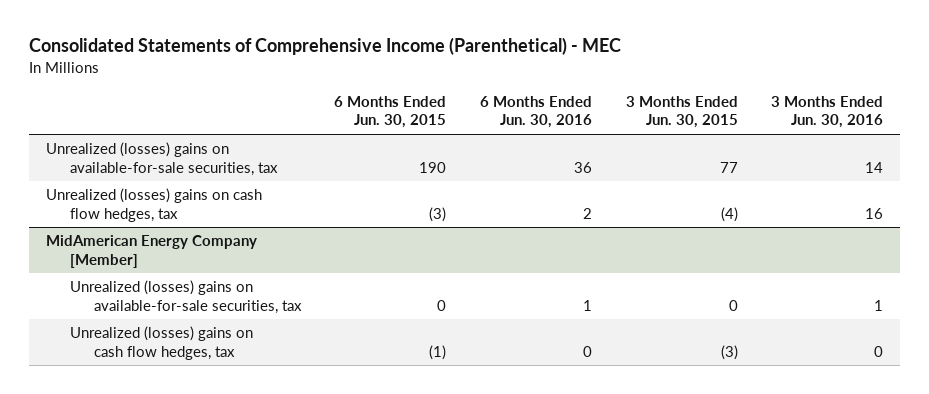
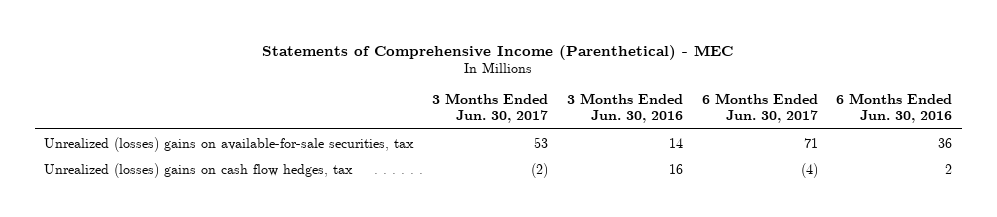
- Consolidated Statements of Comprehensive Income (Parenthetical) - MEC
+ Statements of Comprehensive Income (Parenthetical) - MEC
- | 6 Months Ended Jun. 30, 2015 | 6 Months Ended Jun. 30, 2016 | 3 Months Ended Jun. 30, 2015 | 3 Months Ended Jun. 30, 2016
+ | 3 Months Ended Jun. 30, 2017 | 3 Months Ended Jun. 30, 2016 | 6 Months Ended Jun. 30, 2017 | 6 Months Ended Jun. 30, 2016
- MidAmerican Energy Company [Member]
- Unrealized (losses) gains on available-for-sale securities, tax | 0 | 1 | 0 | 1
- Unrealized (losses) gains on cash flow hedges, tax | (1) | 0 | (3) | 0

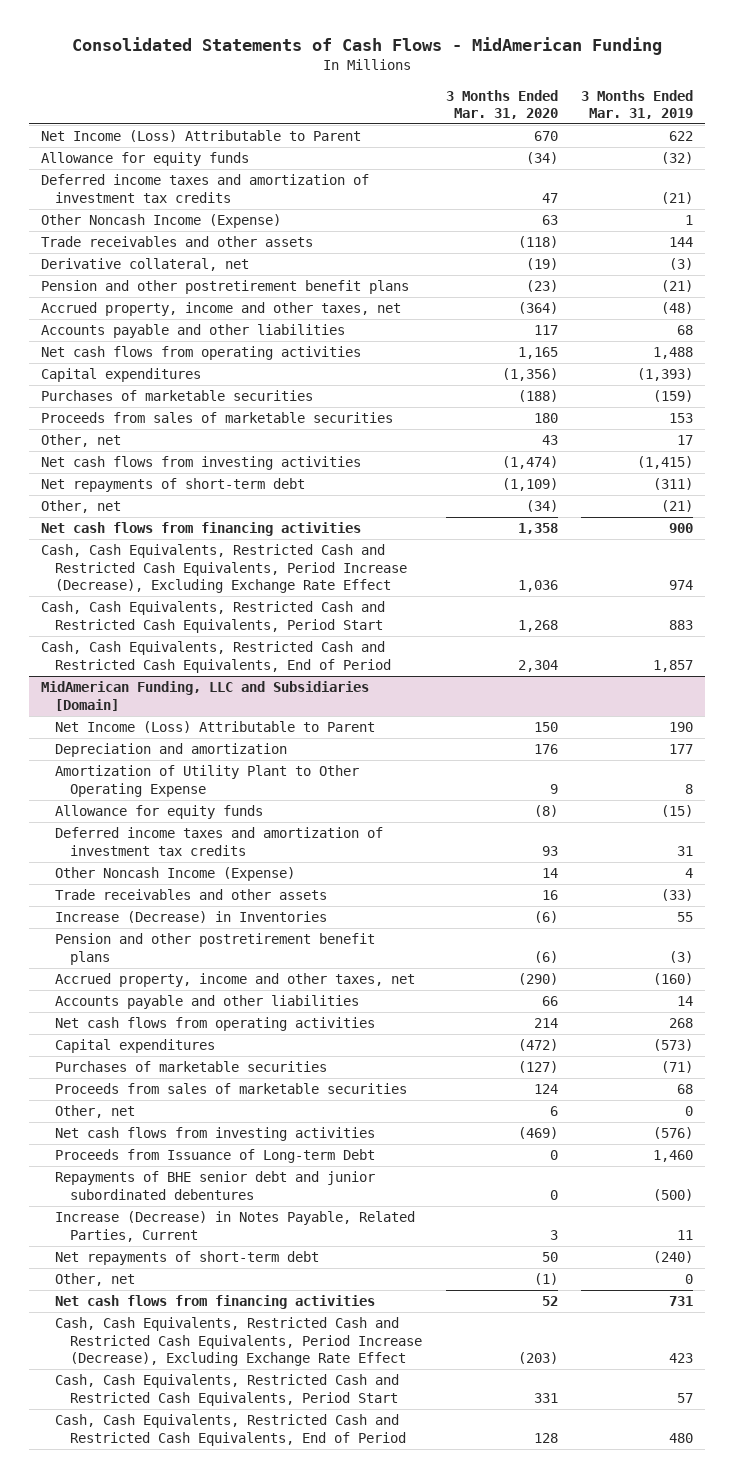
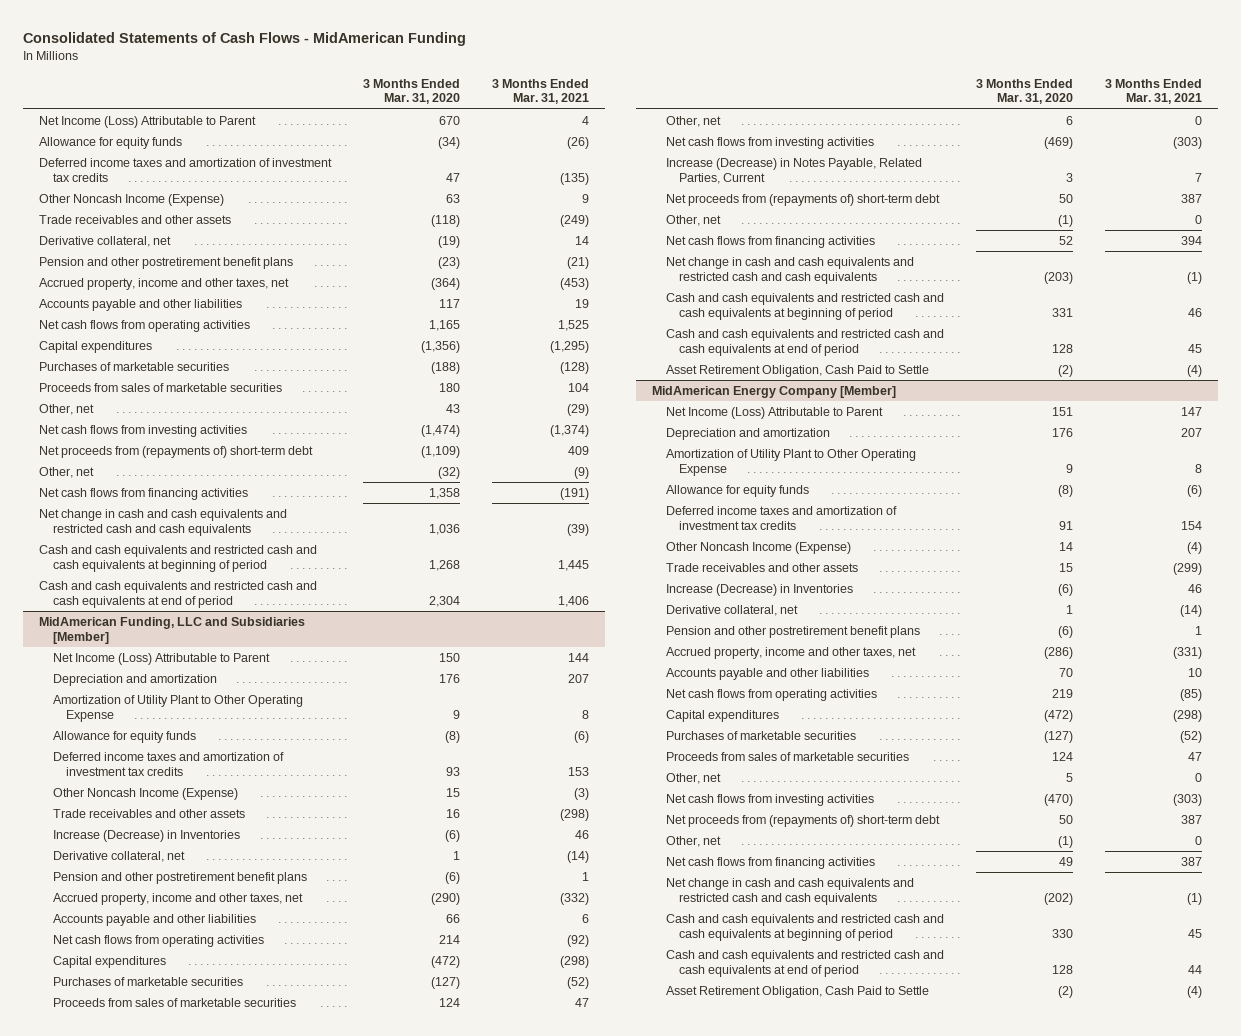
- | 3 Months Ended Mar. 31, 2020 | 3 Months Ended Mar. 31, 2019
+ | 3 Months Ended Mar. 31, 2020 | 3 Months Ended Mar. 31, 2021
- Net repayments of short-term debt | (1,109) | (311)
- Other, net | (34) | (21)
+ Net proceeds from (repayments of) short-term debt | (1,109) | 409
+ Other, net | (32) | (9)
- Cash, Cash Equivalents, Restricted Cash and Restricted Cash Equivalents, Period Increase (Decrease), Excluding Exchange Rate Effect | 1,036 | 974
- Cash, Cash Equivalents, Restricted Cash and Restricted Cash Equivalents, Period Start | 1,268 | 883
- Cash, Cash Equivalents, Restricted Cash and Restricted Cash Equivalents, End of Period | 2,304 | 1,857
- MidAmerican Funding, LLC and Subsidiaries [Domain]
+ Net change in cash and cash equivalents and restricted cash and cash equivalents | 1,036 | (39)
+ Cash and cash equivalents and restricted cash and cash equivalents at beginning of period | 1,268 | 1,445
+ Cash and cash equivalents and restricted cash and cash equivalents at end of period | 2,304 | 1,406
+ MidAmerican Funding, LLC and Subsidiaries [Member]
- Other Noncash Income (Expense) | 14 | 4
+ Other Noncash Income (Expense) | 15 | (3)
+ Derivative collateral, net | 1 | (14)
- Proceeds from Issuance of Long-term Debt | 0 | 1,460
- Repayments of BHE senior debt and junior subordinated debentures | 0 | (500)
- Net repayments of short-term debt | 50 | (240)
+ Net proceeds from (repayments of) short-term debt | 50 | 387
- Cash, Cash Equivalents, Restricted Cash and Restricted Cash Equivalents, Period Increase (Decrease), Excluding Exchange Rate Effect | (203) | 423
- Cash, Cash Equivalents, Restricted Cash and Restricted Cash Equivalents, Period Start | 331 | 57
- Cash, Cash Equivalents, Restricted Cash and Restricted Cash Equivalents, End of Period | 128 | 480
+ Net change in cash and cash equivalents and restricted cash and cash equivalents | (203) | (1)
+ Cash and cash equivalents and restricted cash and cash equivalents at beginning of period | 331 | 46
+ Cash and cash equivalents and restricted cash and cash equivalents at end of period | 128 | 45
+ Asset Retirement Obligation, Cash Paid to Settle | (2) | (4)
+ MidAmerican Energy Company [Member]
+ Net Income (Loss) Attributable to Parent | 151 | 147
+ Depreciation and amortization | 176 | 207
+ Amortization of Utility Plant to Other Operating Expense | 9 | 8
+ Allowance for equity funds | (8) | (6)
+ Deferred income taxes and amortization of investment tax credits | 91 | 154
+ Other Noncash Income (Expense) | 14 | (4)
+ Trade receivables and other assets | 15 | (299)
+ Increase (Decrease) in Inventories | (6) | 46
+ Derivative collateral, net | 1 | (14)
+ Pension and other postretirement benefit plans | (6) | 1
+ Accrued property, income and other taxes, net | (286) | (331)
+ Accounts payable and other liabilities | 70 | 10
+ Net cash flows from operating activities | 219 | (85)
+ Capital expenditures | (472) | (298)
+ Purchases of marketable securities | (127) | (52)
+ Proceeds from sales of marketable securities | 124 | 47
+ Other, net | 5 | 0
+ Net cash flows from investing activities | (470) | (303)
+ Net proceeds from (repayments of) short-term debt | 50 | 387
+ Other, net | (1) | 0
+ Net cash flows from financing activities | 49 | 387
+ Net change in cash and cash equivalents and restricted cash and cash equivalents | (202) | (1)
+ Cash and cash equivalents and restricted cash and cash equivalents at beginning of period | 330 | 45
+ Cash and cash equivalents and restricted cash and cash equivalents at end of period | 128 | 44
+ Asset Retirement Obligation, Cash Paid to Settle | (2) | (4)

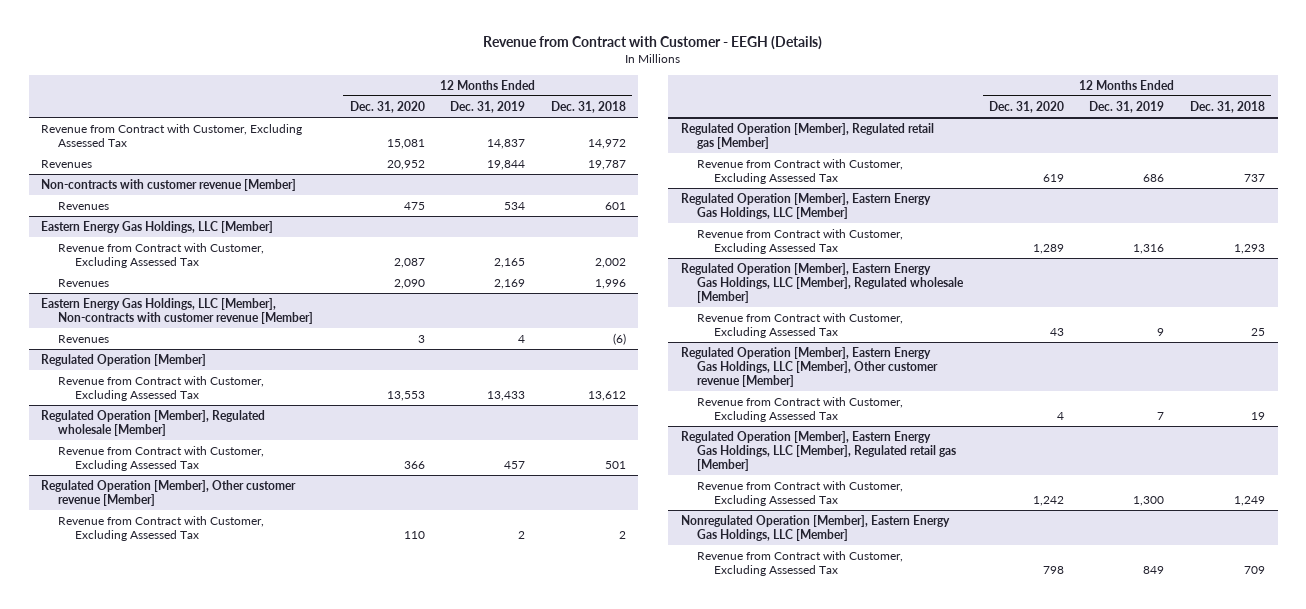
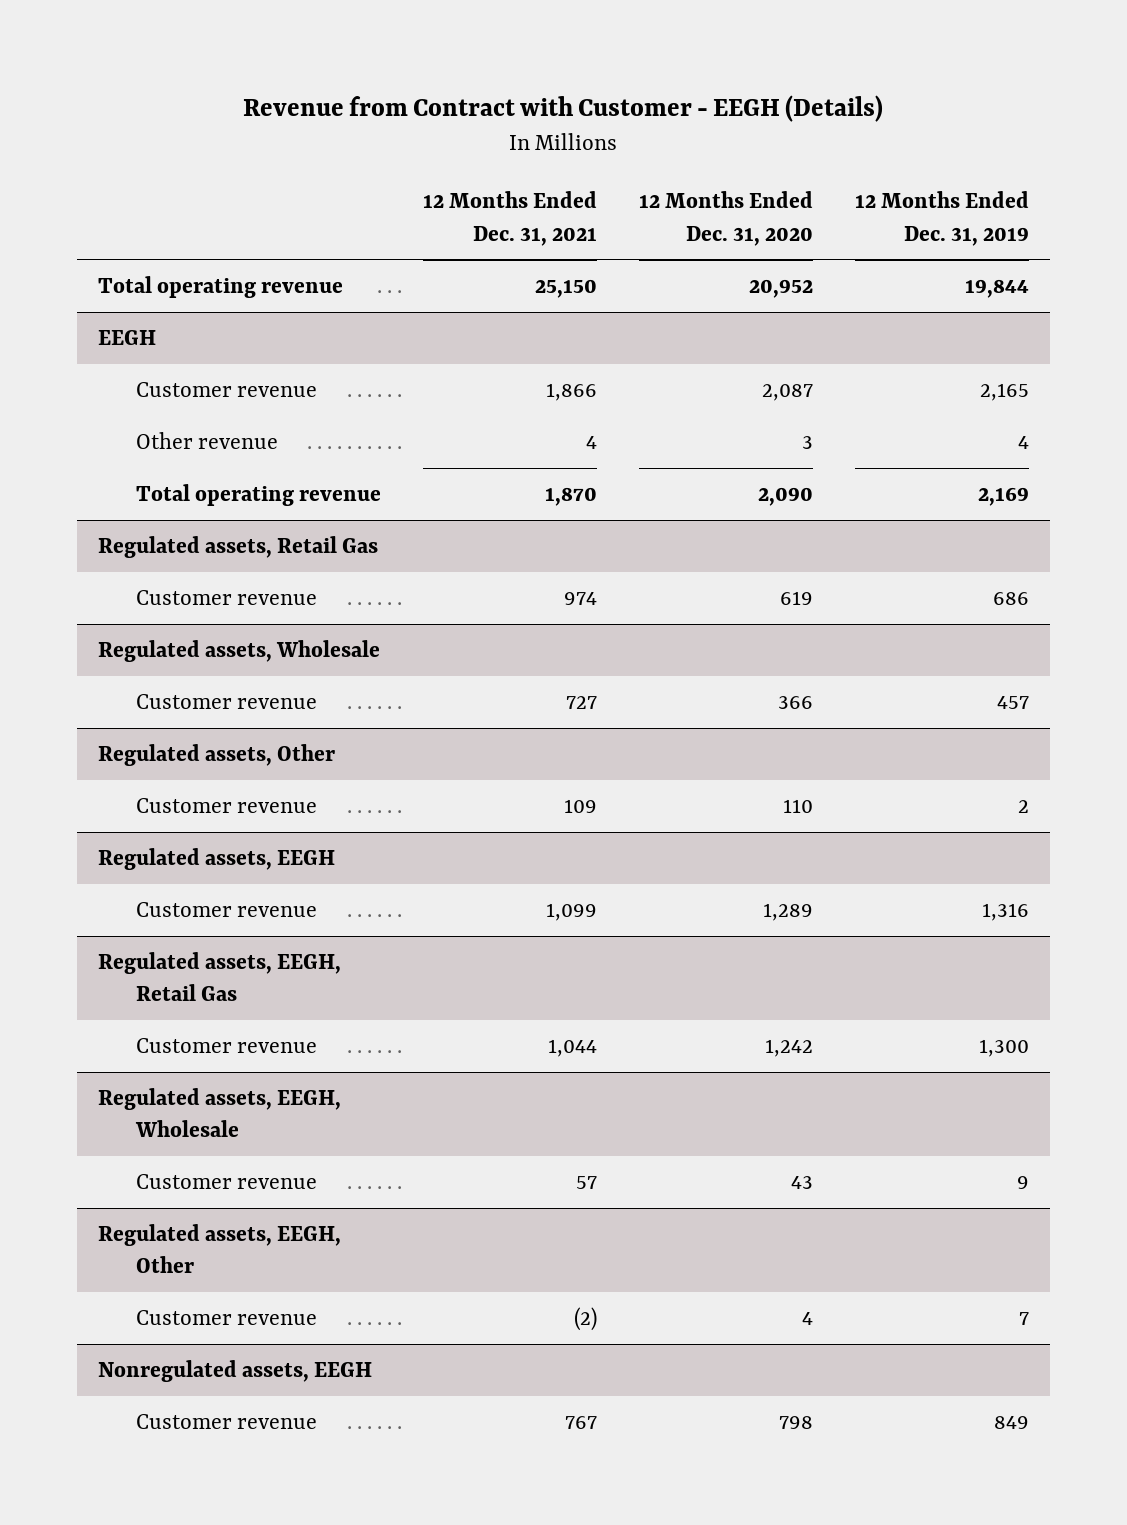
- | 12 Months Ended Dec. 31, 2020 | 12 Months Ended Dec. 31, 2019 | 12 Months Ended Dec. 31, 2018
+ | 12 Months Ended Dec. 31, 2021 | 12 Months Ended Dec. 31, 2020 | 12 Months Ended Dec. 31, 2019
- Revenue from Contract with Customer, Excluding Assessed Tax | 15,081 | 14,837 | 14,972
- Revenues | 20,952 | 19,844 | 19,787
- Non-contracts with customer revenue [Member]
- Revenues | 475 | 534 | 601
- Eastern Energy Gas Holdings, LLC [Member]
- Revenue from Contract with Customer, Excluding Assessed Tax | 2,087 | 2,165 | 2,002
- Revenues | 2,090 | 2,169 | 1,996
- Eastern Energy Gas Holdings, LLC [Member], Non-contracts with customer revenue [Member]
- Revenues | 3 | 4 | (6)
- Regulated Operation [Member]
- Revenue from Contract with Customer, Excluding Assessed Tax | 13,553 | 13,433 | 13,612
- Regulated Operation [Member], Regulated wholesale [Member]
- Revenue from Contract with Customer, Excluding Assessed Tax | 366 | 457 | 501
- Regulated Operation [Member], Other customer revenue [Member]
- Revenue from Contract with Customer, Excluding Assessed Tax | 110 | 2 | 2
- Regulated Operation [Member], Regulated retail gas [Member]
- Revenue from Contract with Customer, Excluding Assessed Tax | 619 | 686 | 737
- Regulated Operation [Member], Eastern Energy Gas Holdings, LLC [Member]
- Revenue from Contract with Customer, Excluding Assessed Tax | 1,289 | 1,316 | 1,293
- Regulated Operation [Member], Eastern Energy Gas Holdings, LLC [Member], Regulated wholesale [Member]
- Revenue from Contract with Customer, Excluding Assessed Tax | 43 | 9 | 25
- Regulated Operation [Member], Eastern Energy Gas Holdings, LLC [Member], Other customer revenue [Member]
- Revenue from Contract with Customer, Excluding Assessed Tax | 4 | 7 | 19
- Regulated Operation [Member], Eastern Energy Gas Holdings, LLC [Member], Regulated retail gas [Member]
- Revenue from Contract with Customer, Excluding Assessed Tax | 1,242 | 1,300 | 1,249
- Nonregulated Operation [Member], Eastern Energy Gas Holdings, LLC [Member]
- Revenue from Contract with Customer, Excluding Assessed Tax | 798 | 849 | 709
+ Total operating revenue | 25,150 | 20,952 | 19,844
+ EEGH
+ Customer revenue | 1,866 | 2,087 | 2,165
+ Other revenue | 4 | 3 | 4
+ Total operating revenue | 1,870 | 2,090 | 2,169
+ Regulated assets, Retail Gas
+ Customer revenue | 974 | 619 | 686
+ Regulated assets, Wholesale
+ Customer revenue | 727 | 366 | 457
+ Regulated assets, Other
+ Customer revenue | 109 | 110 | 2
+ Regulated assets, EEGH
+ Customer revenue | 1,099 | 1,289 | 1,316
+ Regulated assets, EEGH, Retail Gas
+ Customer revenue | 1,044 | 1,242 | 1,300
+ Regulated assets, EEGH, Wholesale
+ Customer revenue | 57 | 43 | 9
+ Regulated assets, EEGH, Other
+ Customer revenue | (2) | 4 | 7
+ Nonregulated assets, EEGH
+ Customer revenue | 767 | 798 | 849

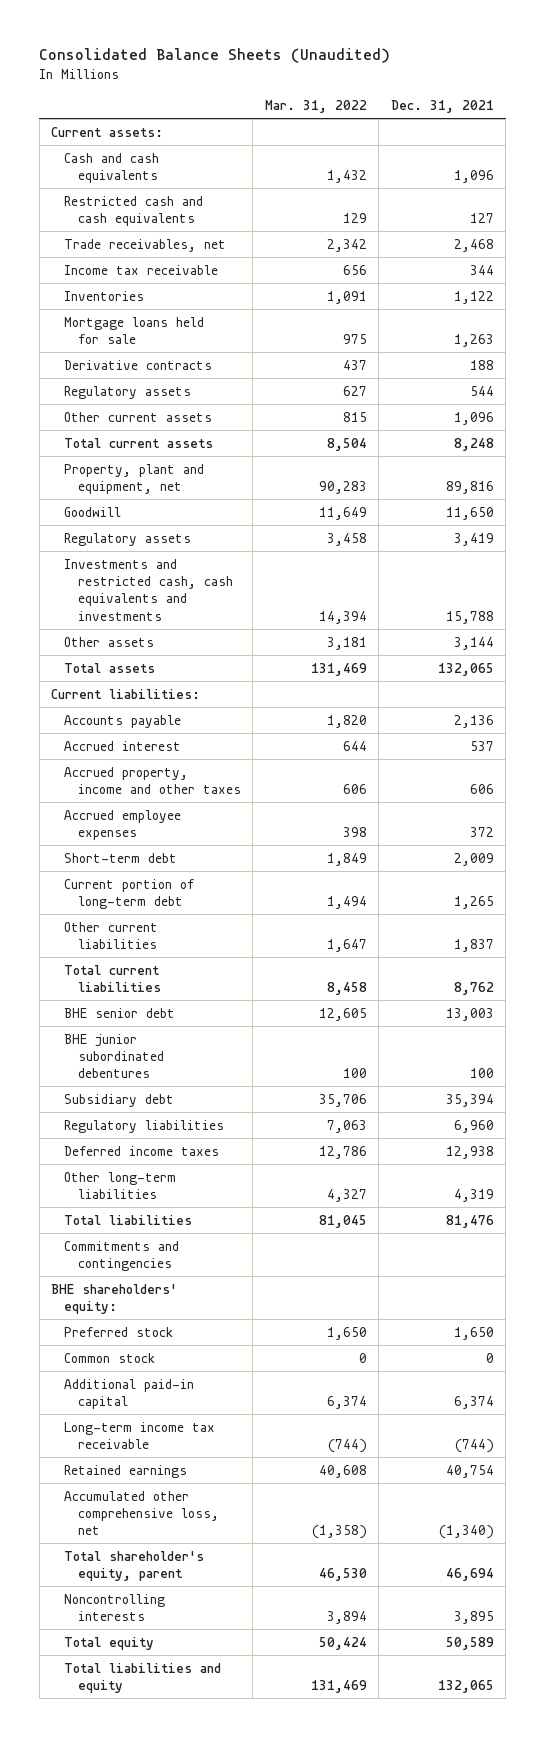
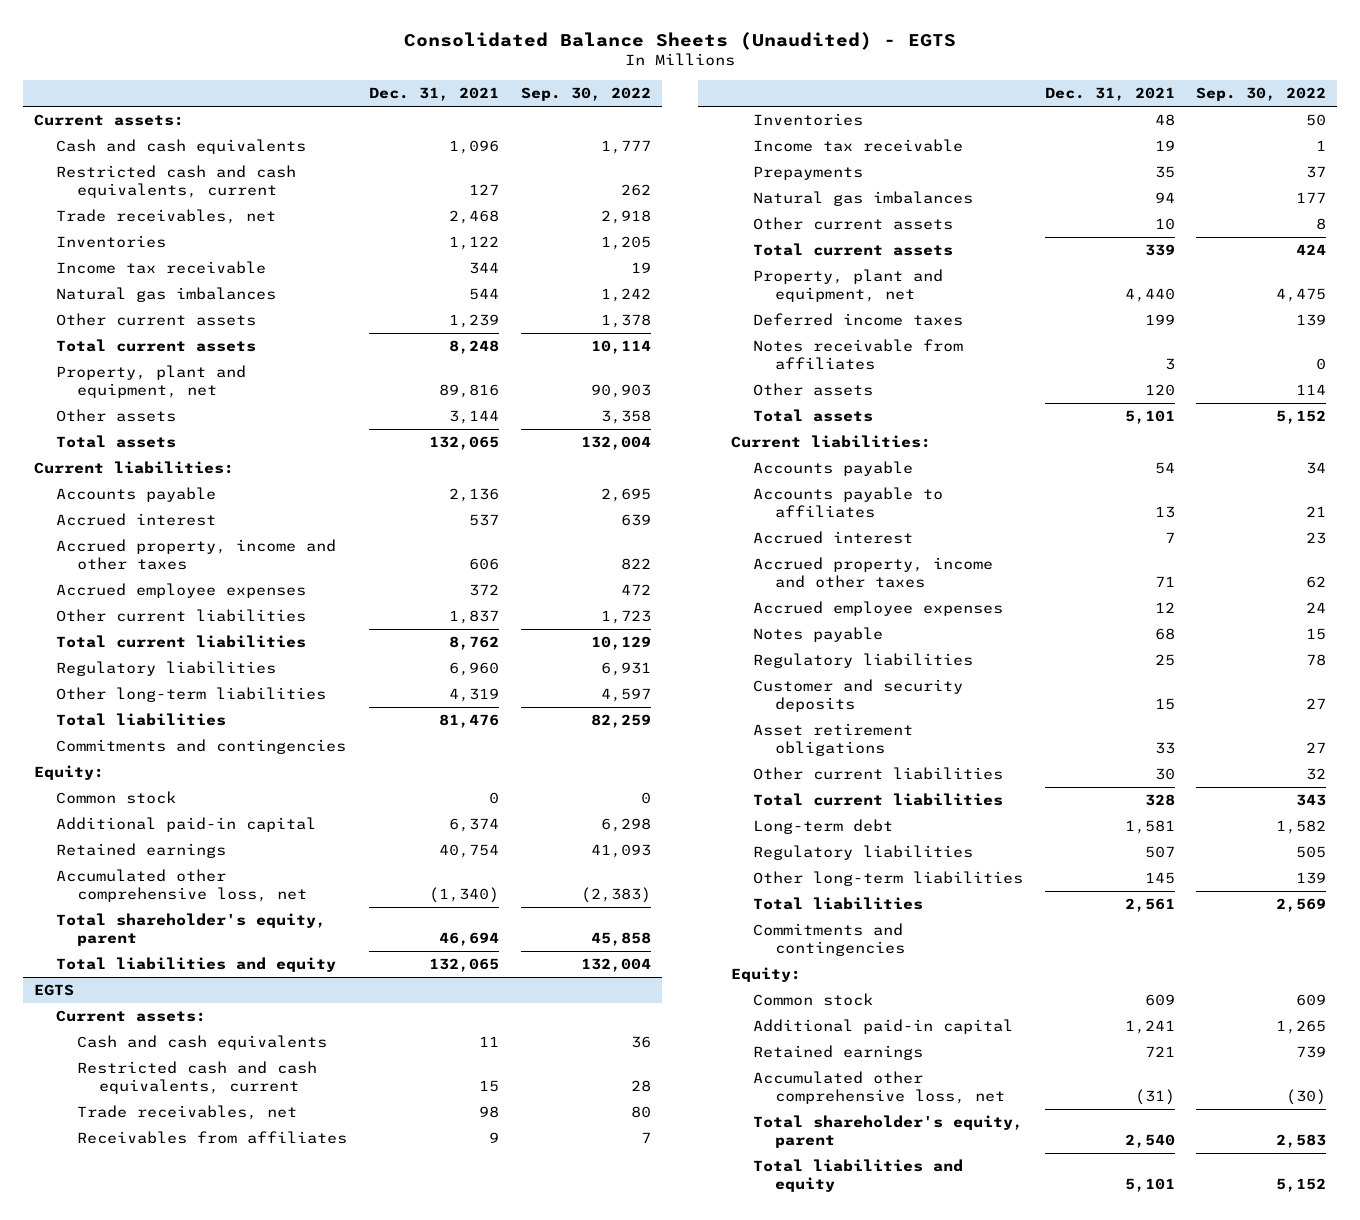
- Consolidated Balance Sheets (Unaudited)
+ Consolidated Balance Sheets (Unaudited) - EGTS
- | Mar. 31, 2022 | Dec. 31, 2021
+ | Dec. 31, 2021 | Sep. 30, 2022
- Restricted cash and cash equivalents | 129 | 127
+ Restricted cash and cash equivalents, current | 127 | 262
- Mortgage loans held for sale | 975 | 1,263
- Derivative contracts | 437 | 188
- Regulatory assets | 627 | 544
- Other current assets | 815 | 1,096
moved down: Income tax receivable | 344 | 19
+ Natural gas imbalances | 544 | 1,242
+ Other current assets | 1,239 | 1,378
- Goodwill | 11,649 | 11,650
- Regulatory assets | 3,458 | 3,419
- Investments and restricted cash, cash equivalents and investments | 14,394 | 15,788
- Short-term debt | 1,849 | 2,009
- Current portion of long-term debt | 1,494 | 1,265
- BHE senior debt | 12,605 | 13,003
- BHE junior subordinated debentures | 100 | 100
- Subsidiary debt | 35,706 | 35,394
- Deferred income taxes | 12,786 | 12,938
- BHE shareholders' equity:
- Preferred stock | 1,650 | 1,650
+ Equity:
- Long-term income tax receivable | (744) | (744)
- Noncontrolling interests | 3,894 | 3,895
- Total equity | 50,424 | 50,589
+ EGTS
+ Current assets:
+ Cash and cash equivalents | 11 | 36
+ Restricted cash and cash equivalents, current | 15 | 28
+ Trade receivables, net | 98 | 80
+ Receivables from affiliates | 9 | 7
+ Inventories | 48 | 50
+ Income tax receivable | 19 | 1
+ Prepayments | 35 | 37
+ Natural gas imbalances | 94 | 177
+ Other current assets | 10 | 8
+ Total current assets | 339 | 424
+ Property, plant and equipment, net | 4,440 | 4,475
+ Deferred income taxes | 199 | 139
+ Notes receivable from affiliates | 3 | 0
+ Other assets | 120 | 114
+ Total assets | 5,101 | 5,152
+ Current liabilities:
+ Accounts payable | 54 | 34
+ Accounts payable to affiliates | 13 | 21
+ Accrued interest | 7 | 23
+ Accrued property, income and other taxes | 71 | 62
+ Accrued employee expenses | 12 | 24
+ Notes payable | 68 | 15
+ Regulatory liabilities | 25 | 78
+ Customer and security deposits | 15 | 27
+ Asset retirement obligations | 33 | 27
+ Other current liabilities | 30 | 32
+ Total current liabilities | 328 | 343
+ Long-term debt | 1,581 | 1,582
+ Regulatory liabilities | 507 | 505
+ Other long-term liabilities | 145 | 139
+ Total liabilities | 2,561 | 2,569
+ Commitments and contingencies
+ Equity:
+ Common stock | 609 | 609
+ Additional paid-in capital | 1,241 | 1,265
+ Retained earnings | 721 | 739
+ Accumulated other comprehensive loss, net | (31) | (30)
+ Total shareholder's equity, parent | 2,540 | 2,583
+ Total liabilities and equity | 5,101 | 5,152

